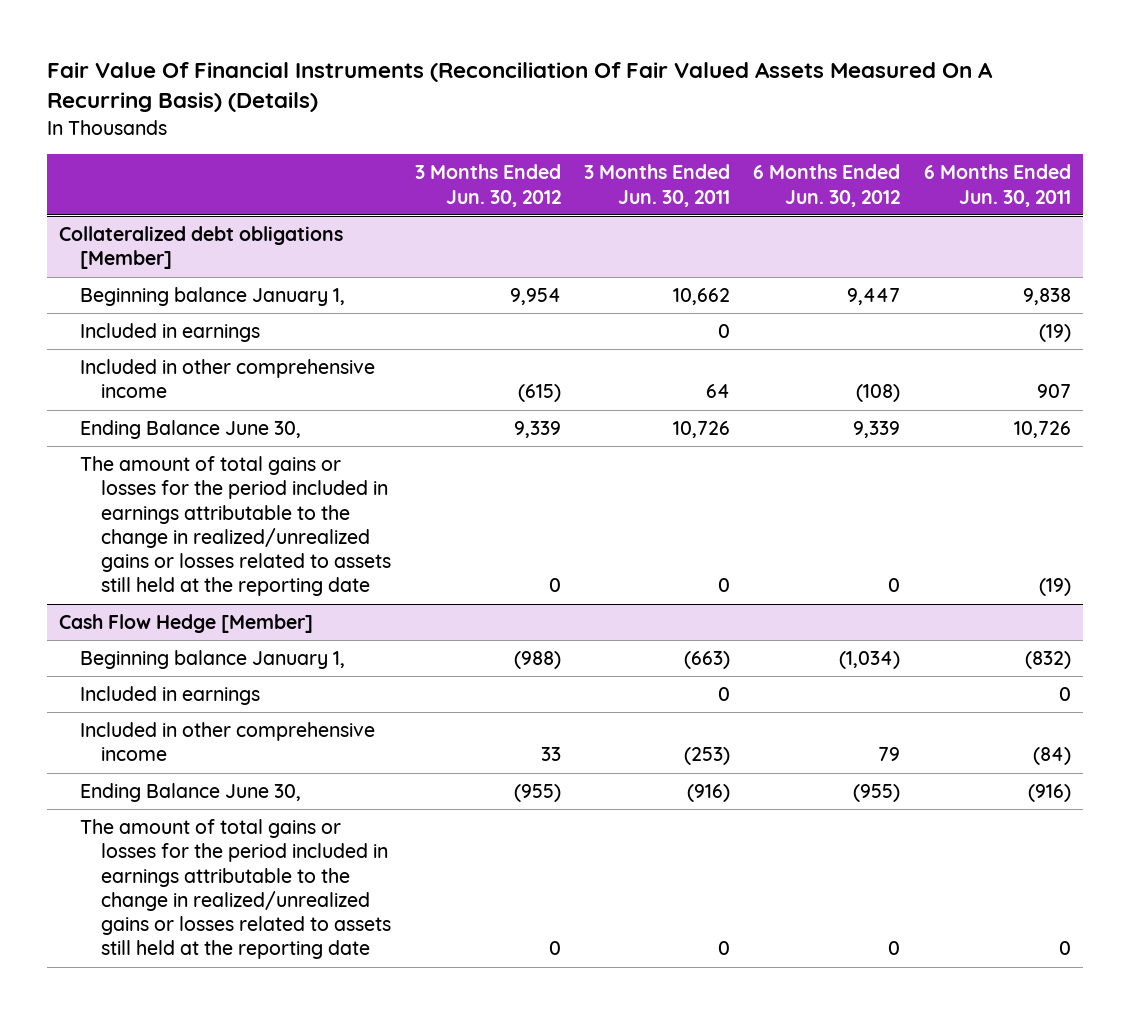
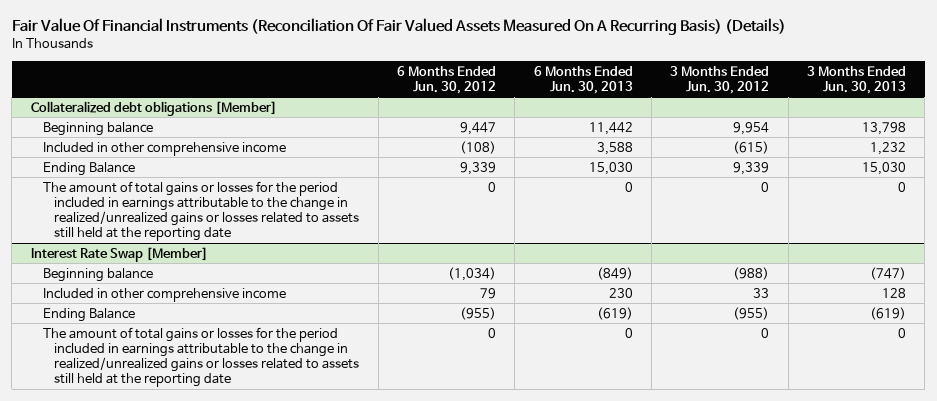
- | 3 Months Ended Jun. 30, 2012 | 3 Months Ended Jun. 30, 2011 | 6 Months Ended Jun. 30, 2012 | 6 Months Ended Jun. 30, 2011
+ | 6 Months Ended Jun. 30, 2012 | 6 Months Ended Jun. 30, 2013 | 3 Months Ended Jun. 30, 2012 | 3 Months Ended Jun. 30, 2013
@ Collateralized debt obligations [Member]
- Beginning balance January 1, | 9,954 | 10,662 | 9,447 | 9,838
- Included in earnings | | 0 | | (19)
+ Beginning balance | 9,447 | 11,442 | 9,954 | 13,798
- Ending Balance June 30, | 9,339 | 10,726 | 9,339 | 10,726
+ Ending Balance | 9,339 | 15,030 | 9,339 | 15,030
- Cash Flow Hedge [Member]
- Beginning balance January 1, | (988) | (663) | (1,034) | (832)
- Included in earnings | | 0 | | 0
+ Interest Rate Swap [Member]
+ Beginning balance | (1,034) | (849) | (988) | (747)
- Ending Balance June 30, | (955) | (916) | (955) | (916)
+ Ending Balance | (955) | (619) | (955) | (619)

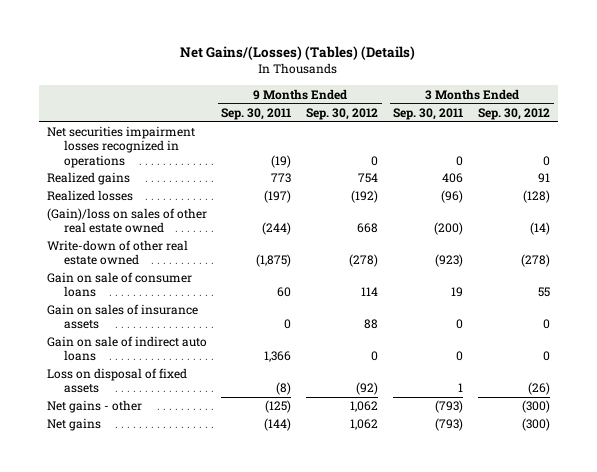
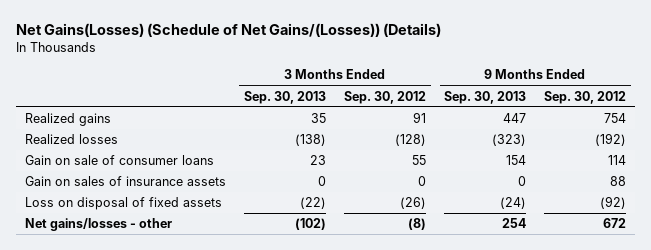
- Net Gains/(Losses) (Tables) (Details)
+ Net Gains(Losses) (Schedule of Net Gains/(Losses)) (Details)
- | 9 Months Ended Sep. 30, 2011 | 9 Months Ended Sep. 30, 2012 | 3 Months Ended Sep. 30, 2011 | 3 Months Ended Sep. 30, 2012
+ | 3 Months Ended Sep. 30, 2013 | 3 Months Ended Sep. 30, 2012 | 9 Months Ended Sep. 30, 2013 | 9 Months Ended Sep. 30, 2012
- Net securities impairment losses recognized in operations | (19) | 0 | 0 | 0
- (Gain)/loss on sales of other real estate owned | (244) | 668 | (200) | (14)
- Write-down of other real estate owned | (1,875) | (278) | (923) | (278)
- Gain on sale of indirect auto loans | 1,366 | 0 | 0 | 0
- Net gains - other | (125) | 1,062 | (793) | (300)
- Net gains | (144) | 1,062 | (793) | (300)
+ Net gains/losses - other | (102) | (8) | 254 | 672

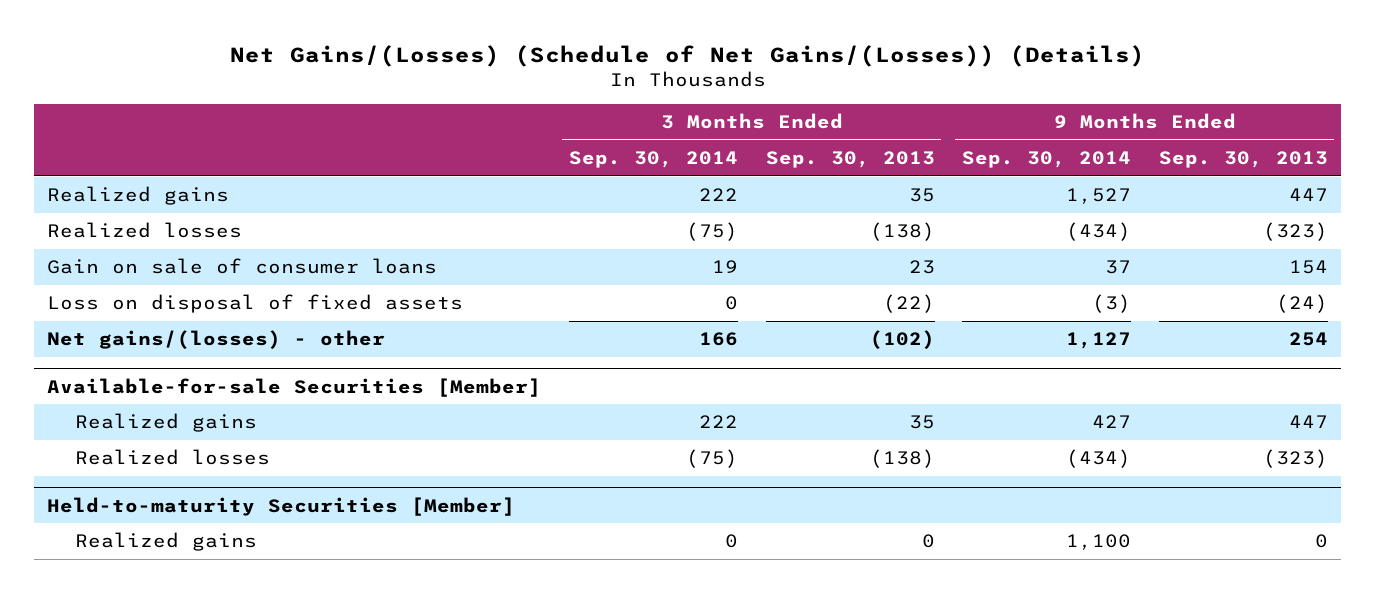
- Net Gains(Losses) (Schedule of Net Gains/(Losses)) (Details)
+ Net Gains/(Losses) (Schedule of Net Gains/(Losses)) (Details)
- | 3 Months Ended Sep. 30, 2013 | 3 Months Ended Sep. 30, 2012 | 9 Months Ended Sep. 30, 2013 | 9 Months Ended Sep. 30, 2012
+ | 3 Months Ended Sep. 30, 2014 | 3 Months Ended Sep. 30, 2013 | 9 Months Ended Sep. 30, 2014 | 9 Months Ended Sep. 30, 2013
- Gain on sales of insurance assets | 0 | 0 | 0 | 88
- Net gains/losses - other | (102) | (8) | 254 | 672
+ Net gains/(losses) - other | 166 | (102) | 1,127 | 254
+ Available-for-sale Securities [Member]
+ Realized gains | 222 | 35 | 427 | 447
+ Realized losses | (75) | (138) | (434) | (323)
+ Held-to-maturity Securities [Member]
+ Realized gains | 0 | 0 | 1,100 | 0

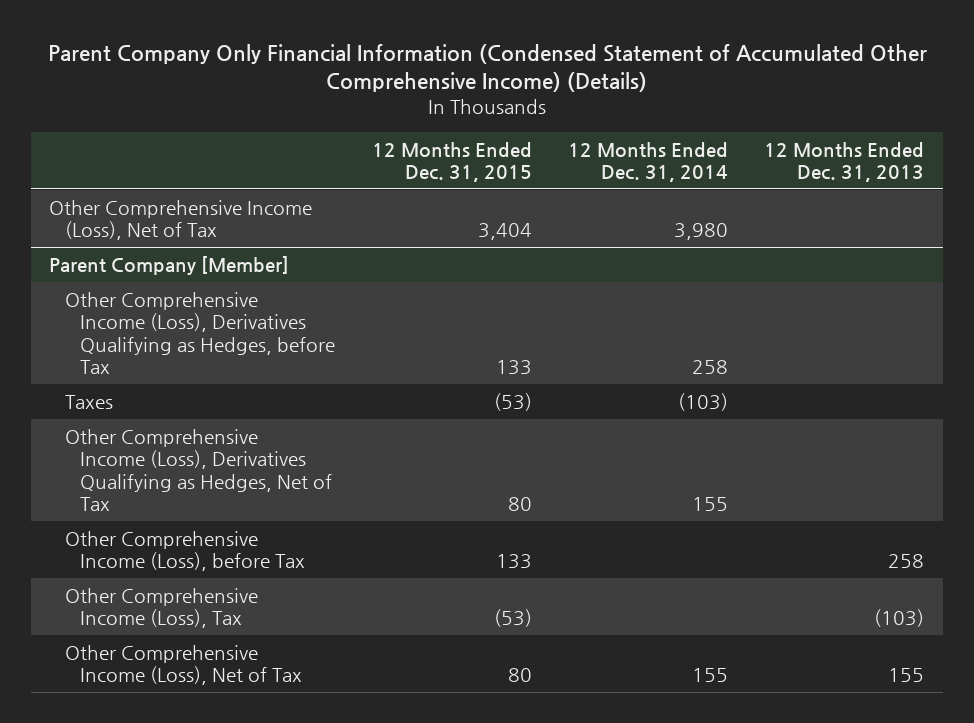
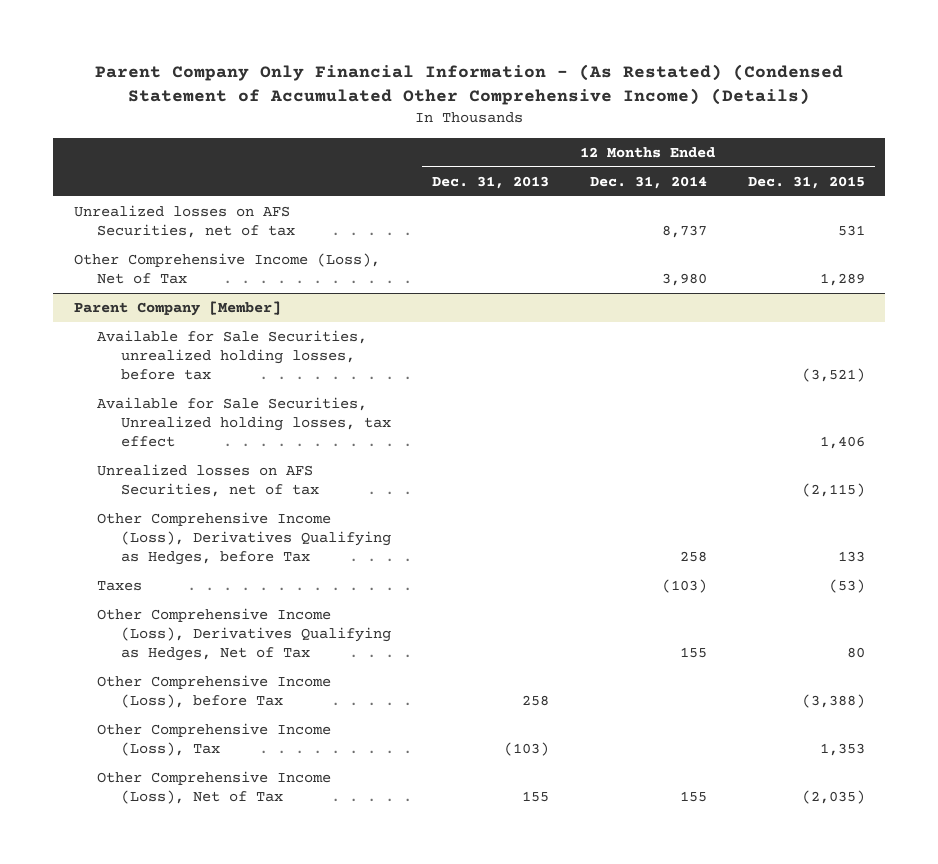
- Parent Company Only Financial Information (Condensed Statement of Accumulated Other Comprehensive Income) (Details)
+ Parent Company Only Financial Information - (As Restated) (Condensed Statement of Accumulated Other Comprehensive Income) (Details)
- | 12 Months Ended Dec. 31, 2015 | 12 Months Ended Dec. 31, 2014 | 12 Months Ended Dec. 31, 2013
+ | 12 Months Ended Dec. 31, 2013 | 12 Months Ended Dec. 31, 2014 | 12 Months Ended Dec. 31, 2015
- Other Comprehensive Income (Loss), Net of Tax | 3,404 | 3,980 |
+ Unrealized losses on AFS Securities, net of tax | | 8,737 | 531
+ Other Comprehensive Income (Loss), Net of Tax | | 3,980 | 1,289
@ Parent Company [Member]
+ Available for Sale Securities, unrealized holding losses, before tax | | | (3,521)
+ Available for Sale Securities, Unrealized holding losses, tax effect | | | 1,406
+ Unrealized losses on AFS Securities, net of tax | | | (2,115)
- Other Comprehensive Income (Loss), before Tax | 133 | | 258
- Other Comprehensive Income (Loss), Tax | (53) | | (103)
- Other Comprehensive Income (Loss), Net of Tax | 80 | 155 | 155
+ Other Comprehensive Income (Loss), before Tax | 258 | | (3,388)
+ Other Comprehensive Income (Loss), Tax | (103) | | 1,353
+ Other Comprehensive Income (Loss), Net of Tax | 155 | 155 | (2,035)

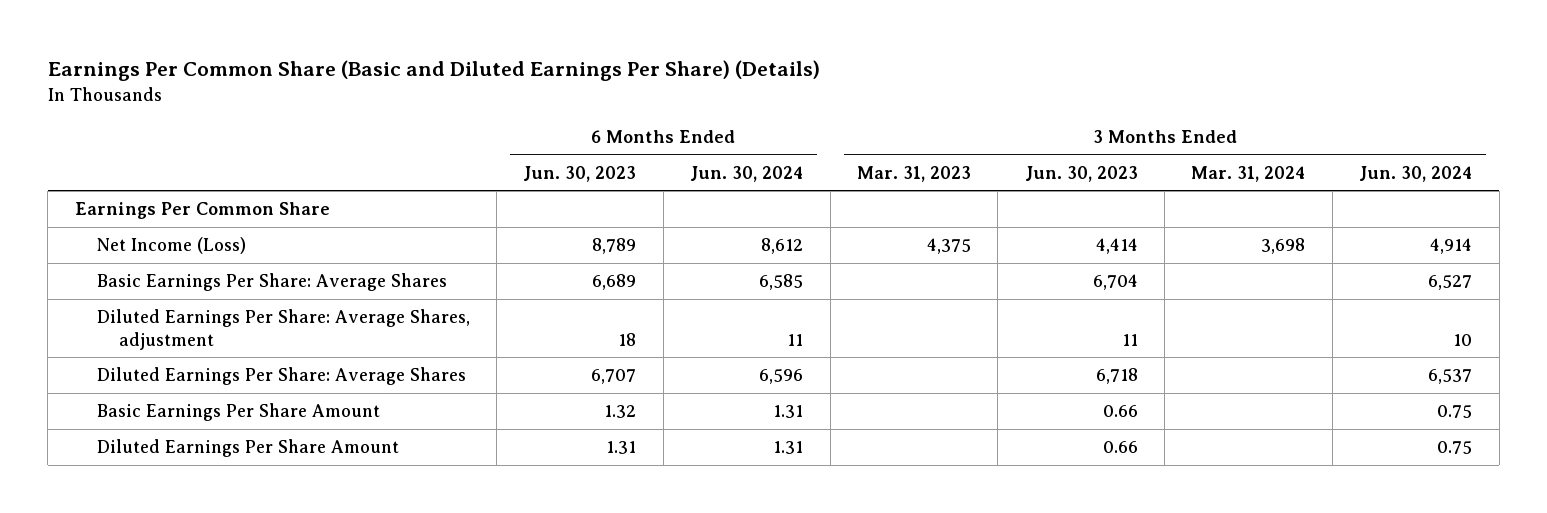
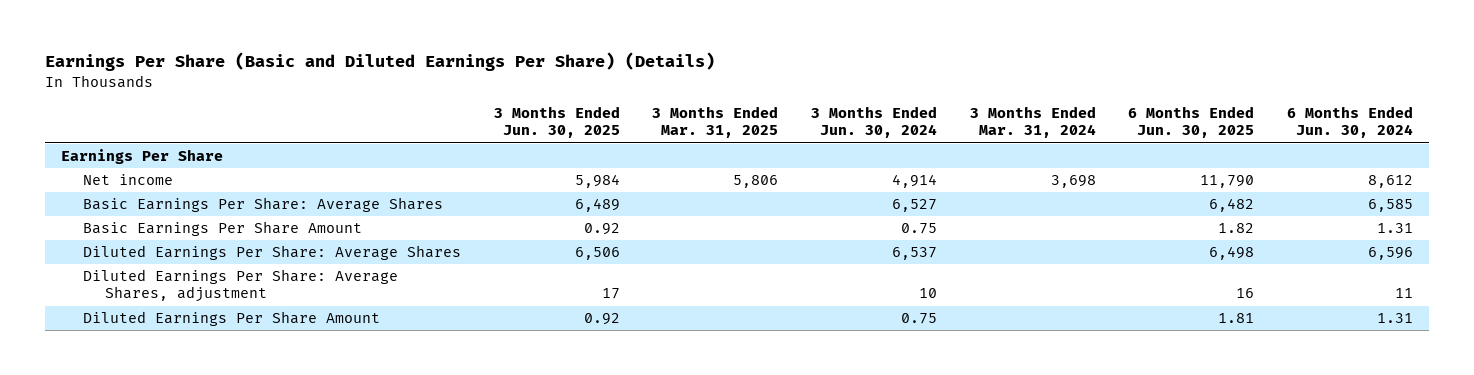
- Earnings Per Common Share (Basic and Diluted Earnings Per Share) (Details)
+ Earnings Per Share (Basic and Diluted Earnings Per Share) (Details)
- | 6 Months Ended Jun. 30, 2023 | 6 Months Ended Jun. 30, 2024 | 3 Months Ended Mar. 31, 2023 | 3 Months Ended Jun. 30, 2023 | 3 Months Ended Mar. 31, 2024 | 3 Months Ended Jun. 30, 2024
+ | 3 Months Ended Jun. 30, 2025 | 3 Months Ended Mar. 31, 2025 | 3 Months Ended Jun. 30, 2024 | 3 Months Ended Mar. 31, 2024 | 6 Months Ended Jun. 30, 2025 | 6 Months Ended Jun. 30, 2024
- Earnings Per Common Share
- Net Income (Loss) | 8,789 | 8,612 | 4,375 | 4,414 | 3,698 | 4,914
+ Earnings Per Share
+ Net income | 5,984 | 5,806 | 4,914 | 3,698 | 11,790 | 8,612
moved down: Diluted Earnings Per Share: Average Shares | 6,506 | | 6,537 | | 6,498 | 6,596
moved down: Diluted Earnings Per Share: Average Shares, adjustment | 17 | | 10 | | 16 | 11

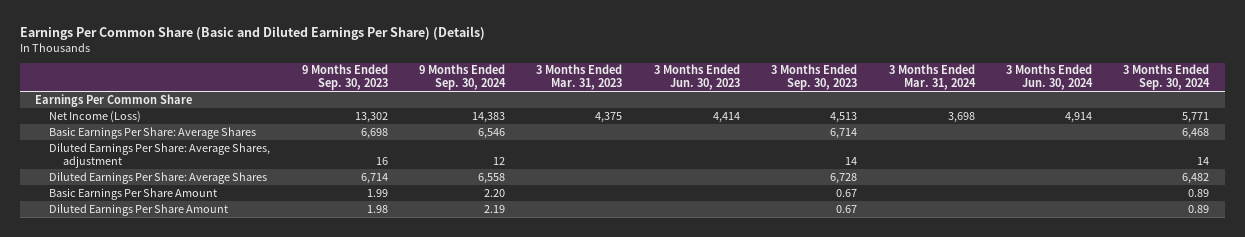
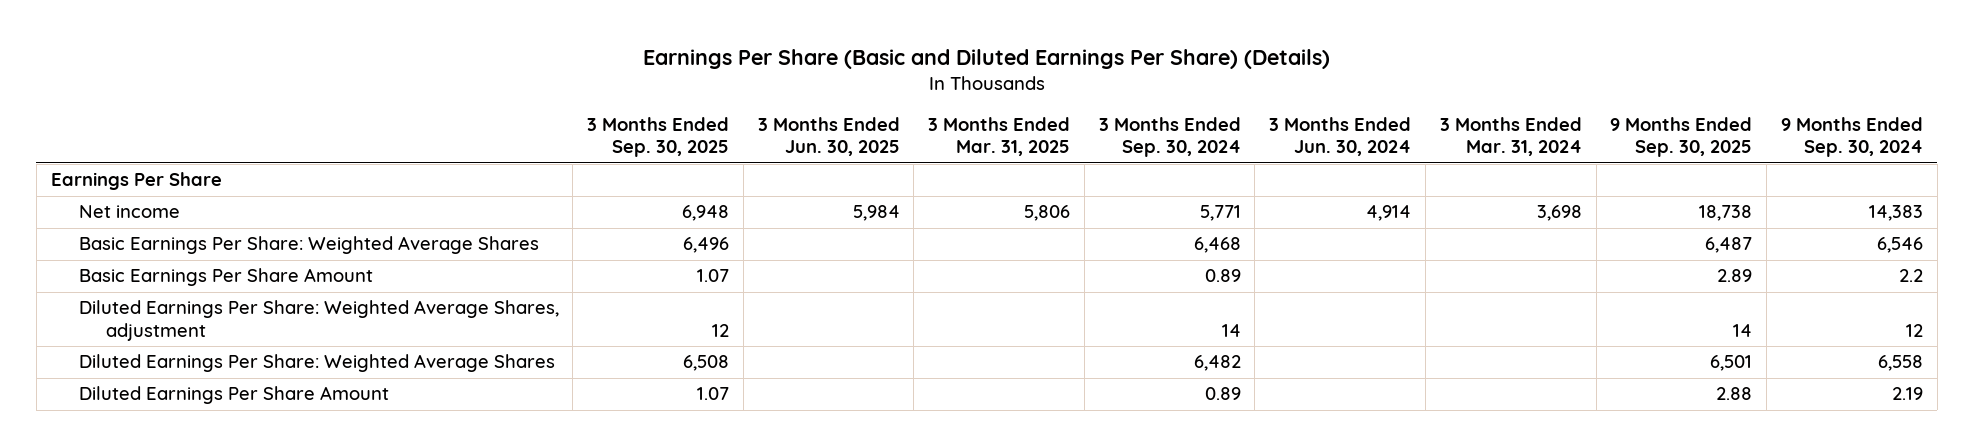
- Earnings Per Common Share (Basic and Diluted Earnings Per Share) (Details)
+ Earnings Per Share (Basic and Diluted Earnings Per Share) (Details)
- | 9 Months Ended Sep. 30, 2023 | 9 Months Ended Sep. 30, 2024 | 3 Months Ended Mar. 31, 2023 | 3 Months Ended Jun. 30, 2023 | 3 Months Ended Sep. 30, 2023 | 3 Months Ended Mar. 31, 2024 | 3 Months Ended Jun. 30, 2024 | 3 Months Ended Sep. 30, 2024
+ | 3 Months Ended Sep. 30, 2025 | 3 Months Ended Jun. 30, 2025 | 3 Months Ended Mar. 31, 2025 | 3 Months Ended Sep. 30, 2024 | 3 Months Ended Jun. 30, 2024 | 3 Months Ended Mar. 31, 2024 | 9 Months Ended Sep. 30, 2025 | 9 Months Ended Sep. 30, 2024
- Earnings Per Common Share
- Net Income (Loss) | 13,302 | 14,383 | 4,375 | 4,414 | 4,513 | 3,698 | 4,914 | 5,771
- Basic Earnings Per Share: Average Shares | 6,698 | 6,546 | | | 6,714 | | | 6,468
- Diluted Earnings Per Share: Average Shares, adjustment | 16 | 12 | | | 14 | | | 14
- Diluted Earnings Per Share: Average Shares | 6,714 | 6,558 | | | 6,728 | | | 6,482
- Basic Earnings Per Share Amount | 1.99 | 2.20 | | | 0.67 | | | 0.89
+ Earnings Per Share
+ Net income | 6,948 | 5,984 | 5,806 | 5,771 | 4,914 | 3,698 | 18,738 | 14,383
+ Basic Earnings Per Share: Weighted Average Shares | 6,496 | | | 6,468 | | | 6,487 | 6,546
+ Basic Earnings Per Share Amount | 1.07 | | | 0.89 | | | 2.89 | 2.2
+ Diluted Earnings Per Share: Weighted Average Shares, adjustment | 12 | | | 14 | | | 14 | 12
+ Diluted Earnings Per Share: Weighted Average Shares | 6,508 | | | 6,482 | | | 6,501 | 6,558

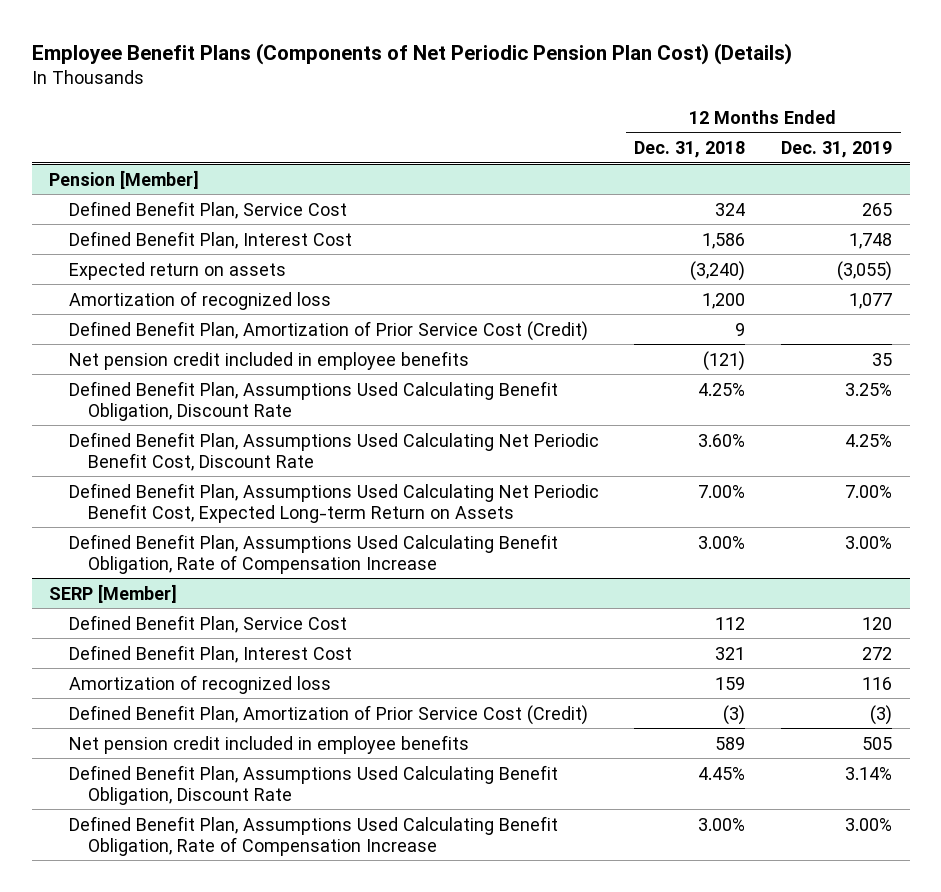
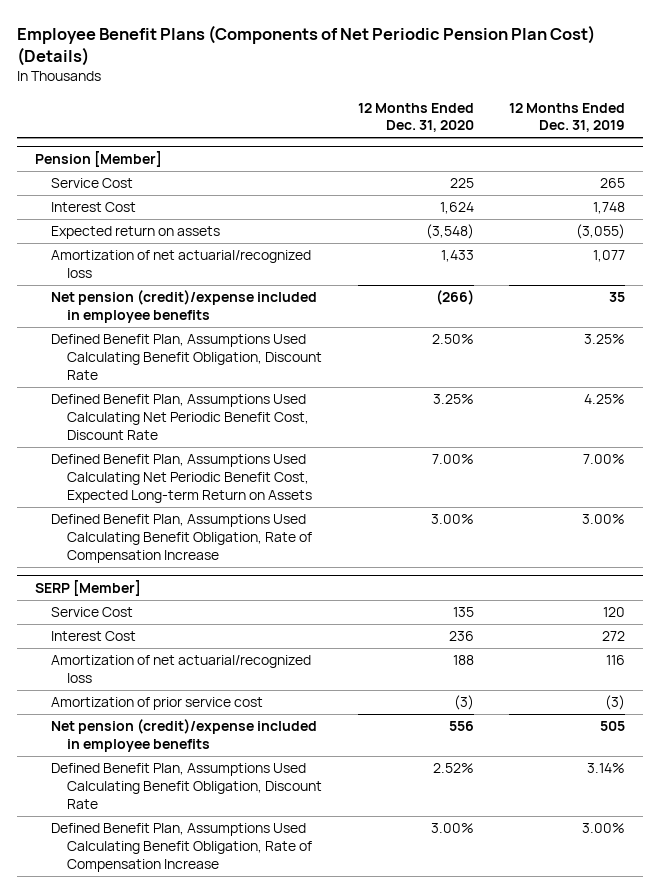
- | 12 Months Ended Dec. 31, 2018 | 12 Months Ended Dec. 31, 2019
+ | 12 Months Ended Dec. 31, 2020 | 12 Months Ended Dec. 31, 2019
@ Pension [Member]
- Defined Benefit Plan, Service Cost | 324 | 265
- Defined Benefit Plan, Interest Cost | 1,586 | 1,748
+ Service Cost | 225 | 265
+ Interest Cost | 1,624 | 1,748
- Amortization of recognized loss | 1,200 | 1,077
- Defined Benefit Plan, Amortization of Prior Service Cost (Credit) | 9 |
- Net pension credit included in employee benefits | (121) | 35
+ Amortization of net actuarial/recognized loss | 1,433 | 1,077
+ Net pension (credit)/expense included in employee benefits | (266) | 35
@ SERP [Member]
- Defined Benefit Plan, Service Cost | 112 | 120
- Defined Benefit Plan, Interest Cost | 321 | 272
- Amortization of recognized loss | 159 | 116
- Defined Benefit Plan, Amortization of Prior Service Cost (Credit) | (3) | (3)
- Net pension credit included in employee benefits | 589 | 505
+ Service Cost | 135 | 120
+ Interest Cost | 236 | 272
+ Amortization of net actuarial/recognized loss | 188 | 116
+ Amortization of prior service cost | (3) | (3)
+ Net pension (credit)/expense included in employee benefits | 556 | 505

